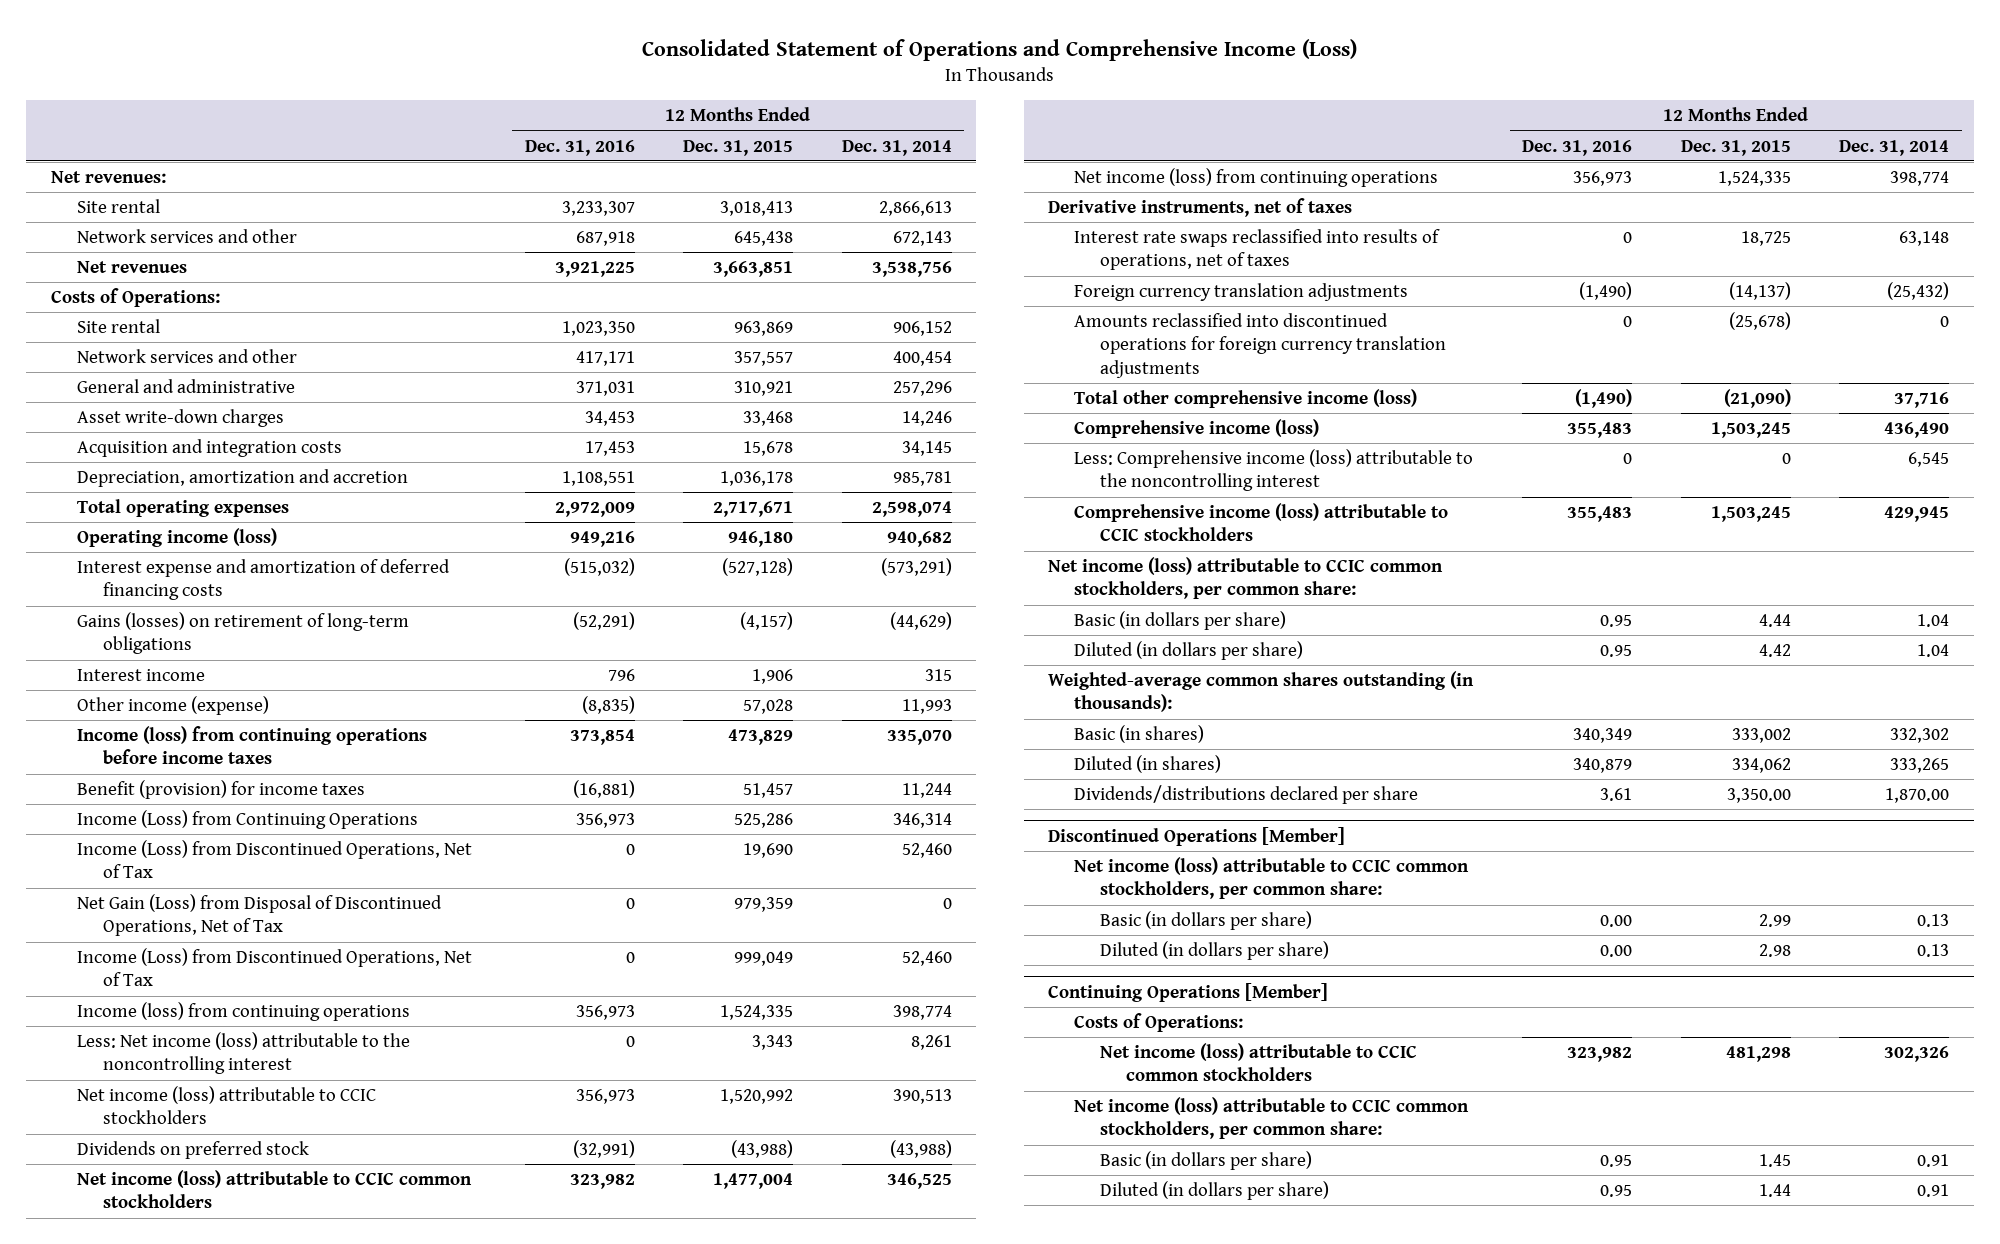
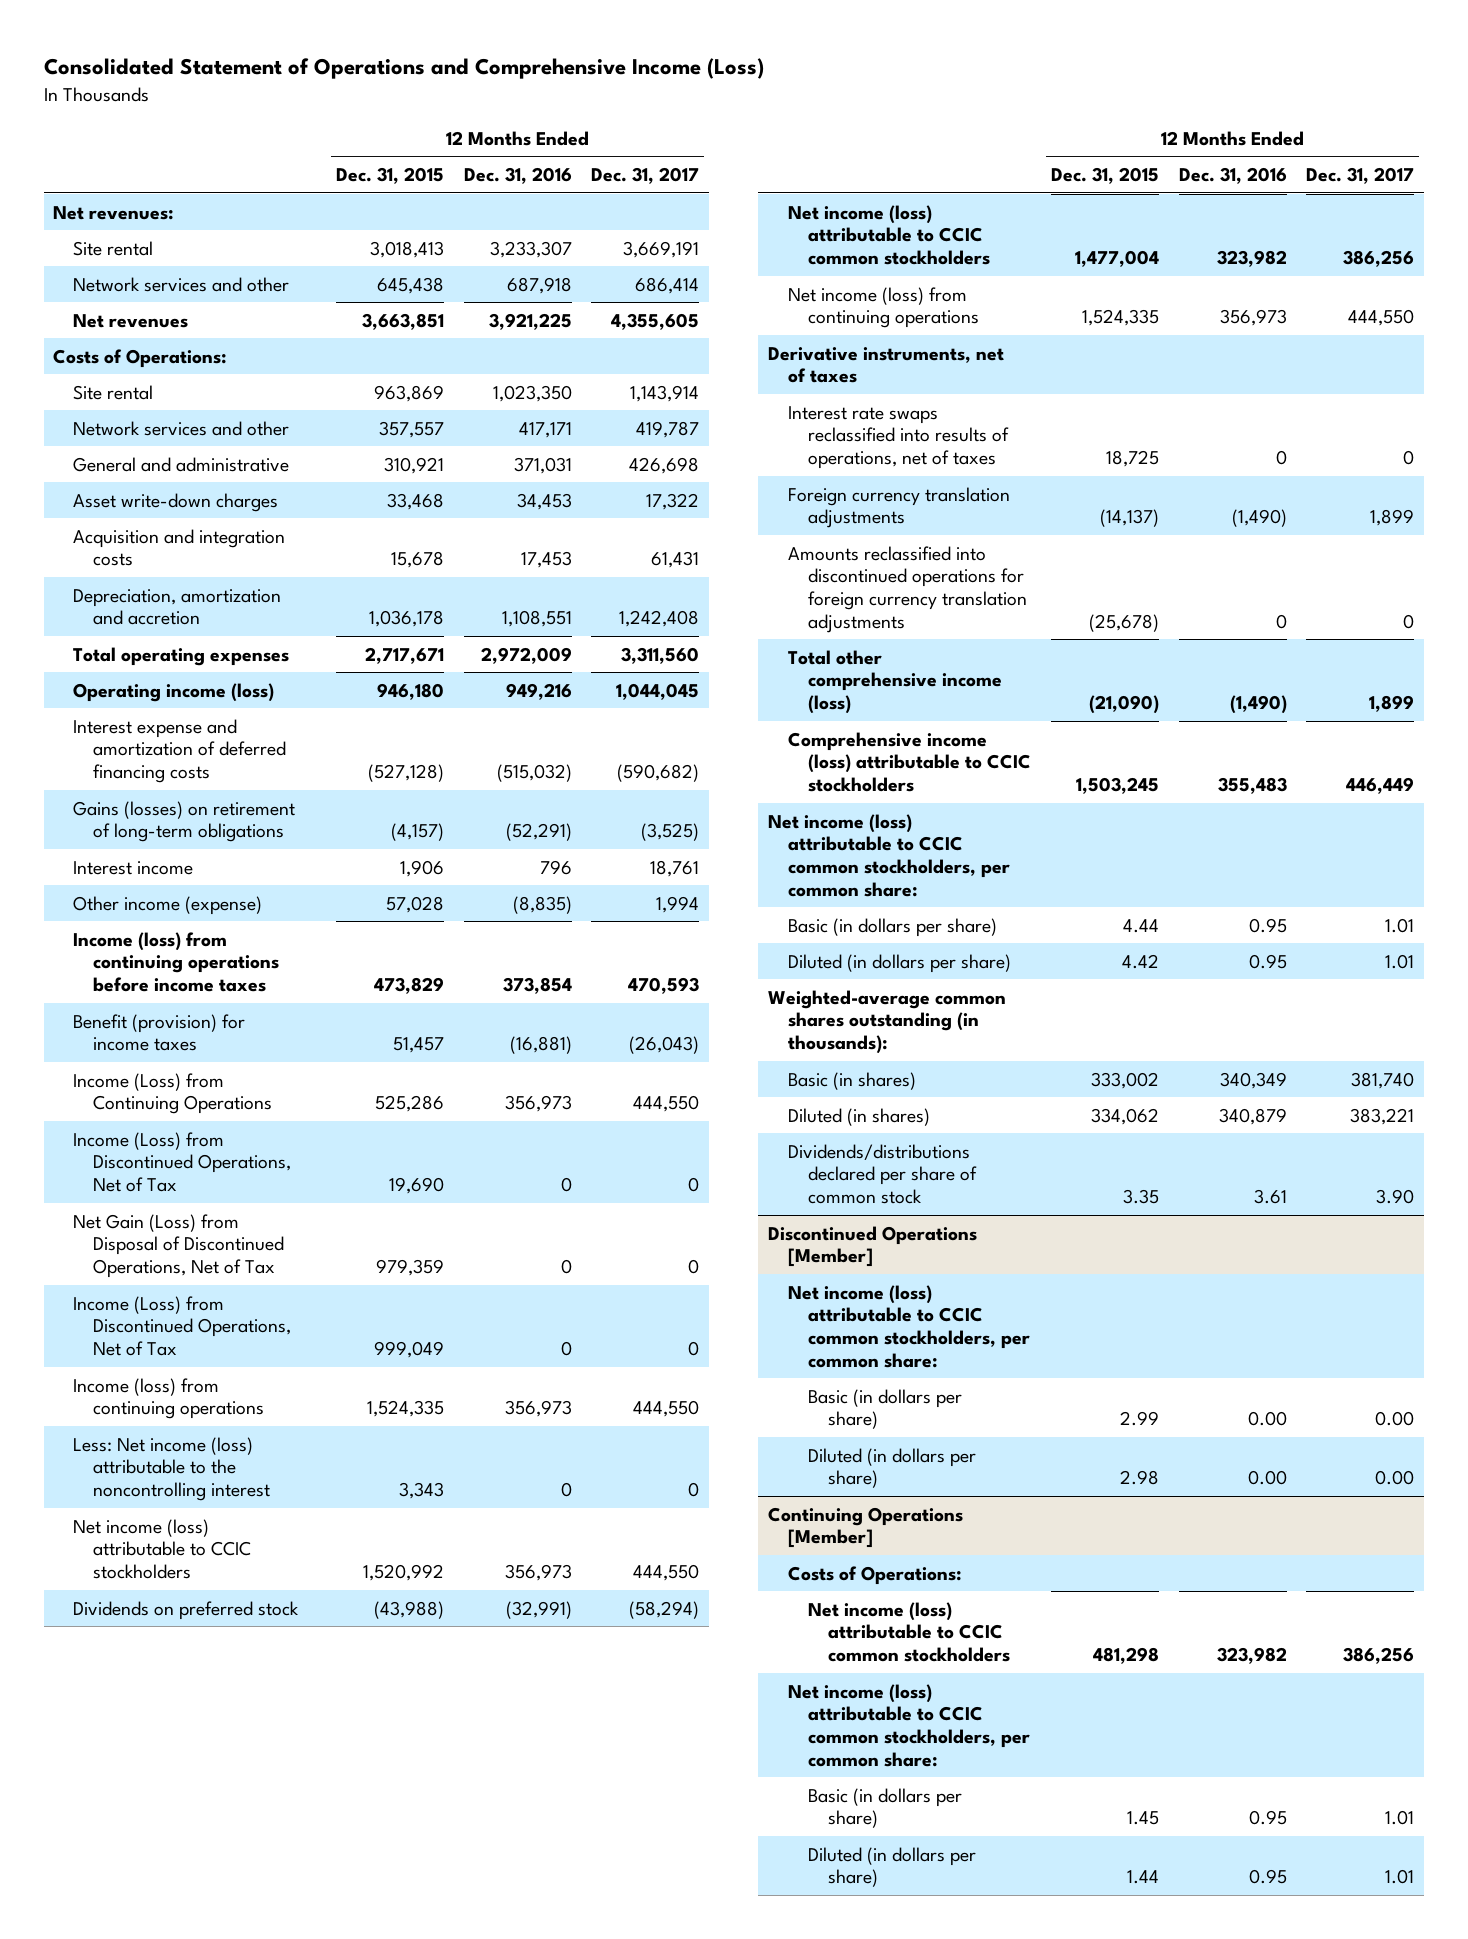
- | 12 Months Ended Dec. 31, 2016 | 12 Months Ended Dec. 31, 2015 | 12 Months Ended Dec. 31, 2014
+ | 12 Months Ended Dec. 31, 2015 | 12 Months Ended Dec. 31, 2016 | 12 Months Ended Dec. 31, 2017
- Comprehensive income (loss) | 355,483 | 1,503,245 | 436,490
- Less: Comprehensive income (loss) attributable to the noncontrolling interest | 0 | 0 | 6,545
- Dividends/distributions declared per share | 3.61 | 3,350.00 | 1,870.00
+ Dividends/distributions declared per share of common stock | 3.35 | 3.61 | 3.90

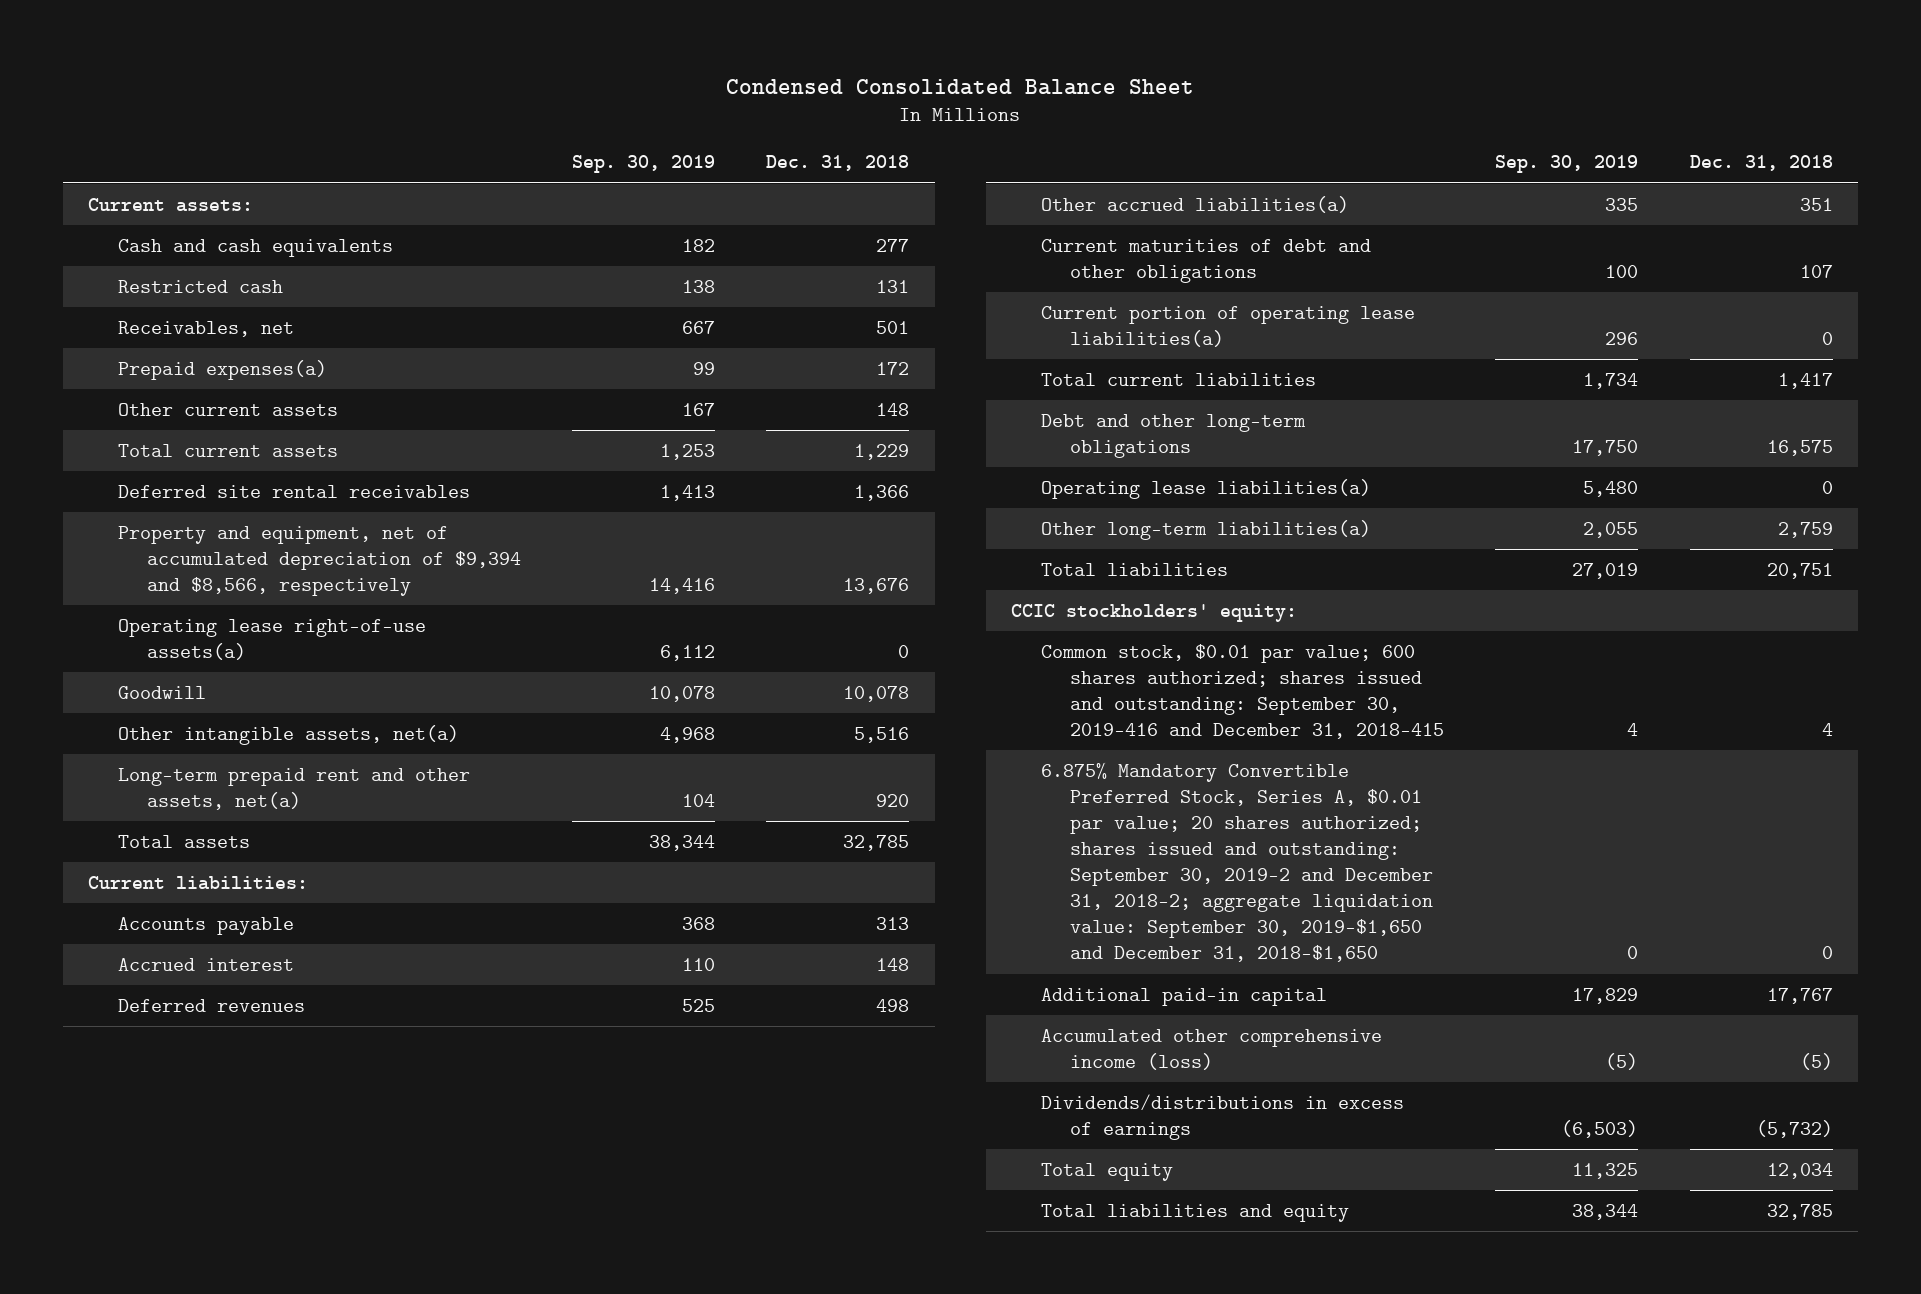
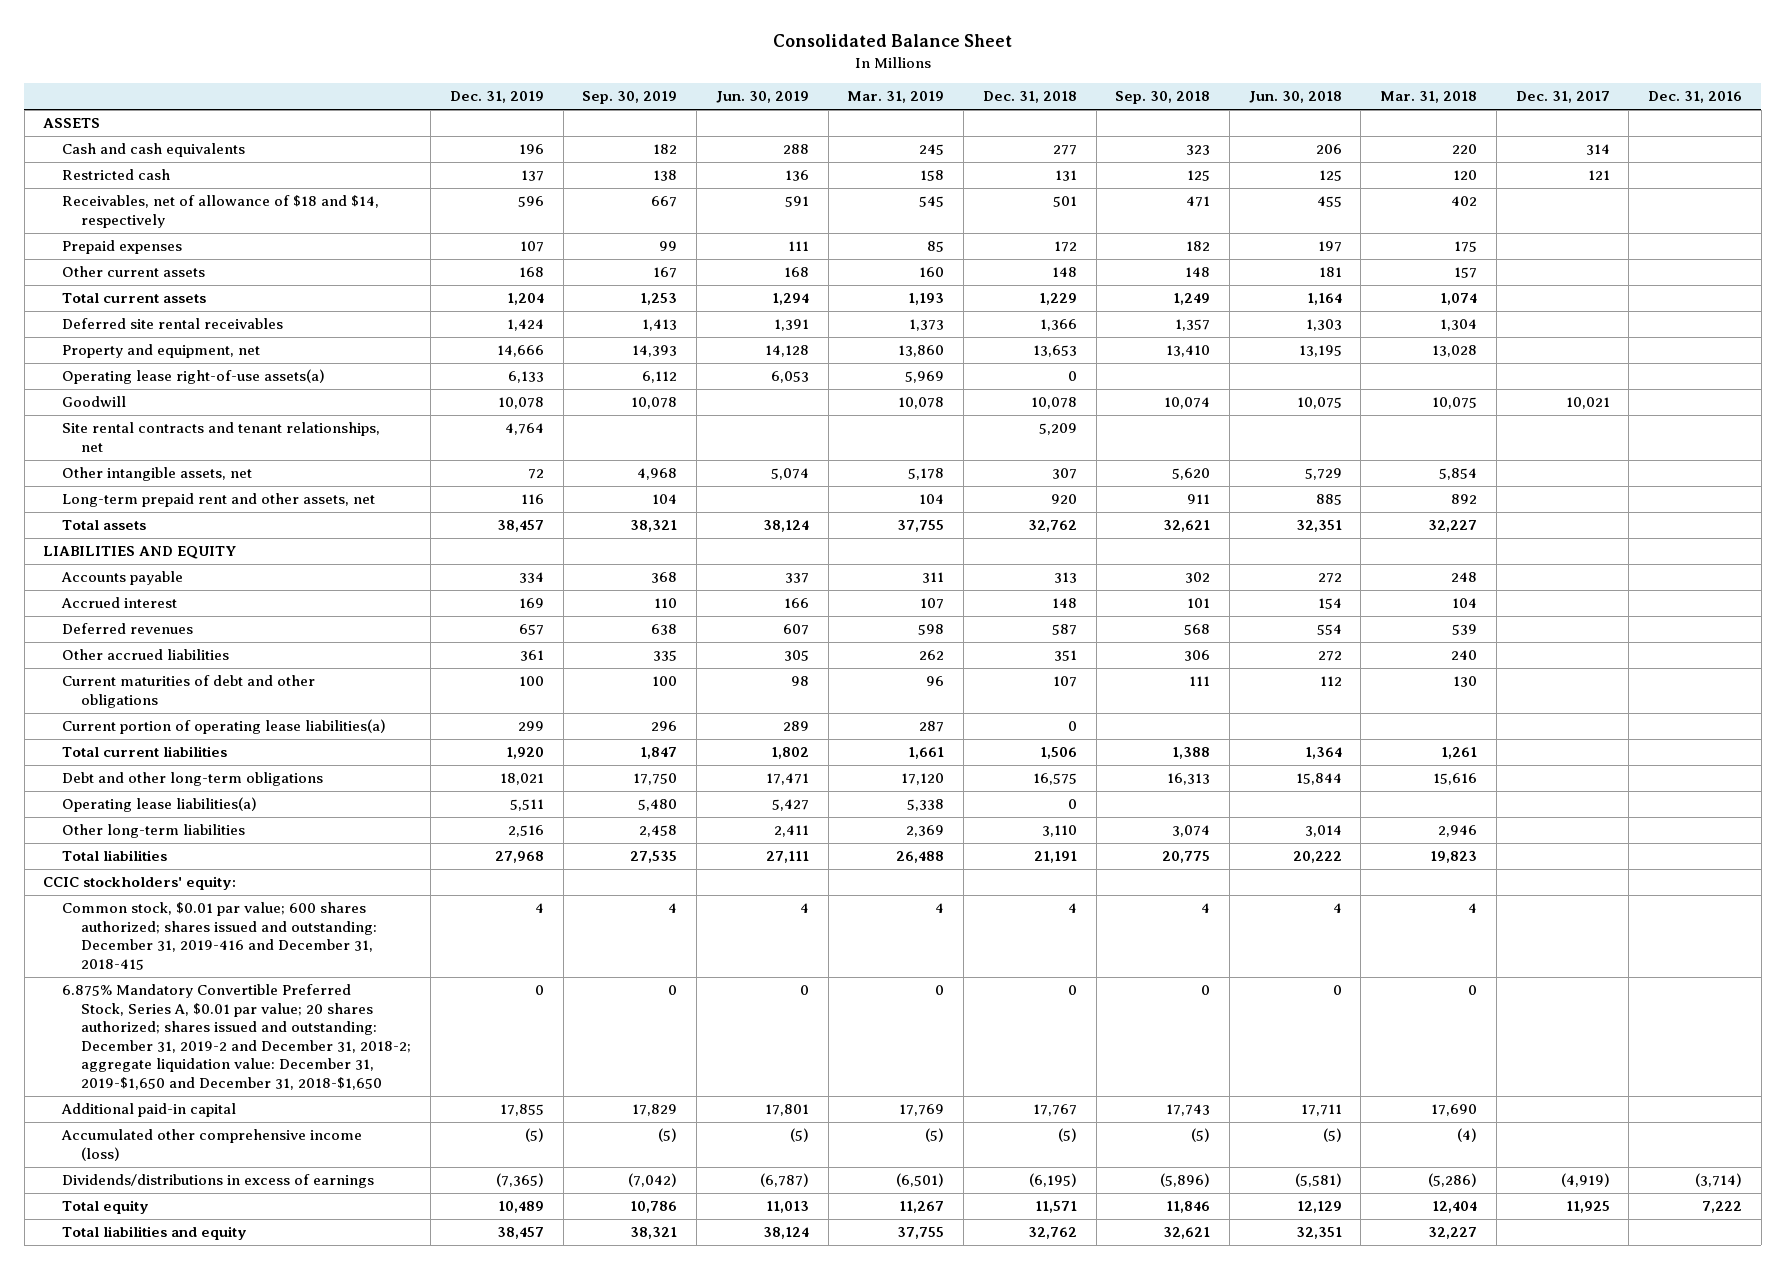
- Condensed Consolidated Balance Sheet
+ Consolidated Balance Sheet
- | Sep. 30, 2019 | Dec. 31, 2018
+ | Dec. 31, 2019 | Sep. 30, 2019 | Jun. 30, 2019 | Mar. 31, 2019 | Dec. 31, 2018 | Sep. 30, 2018 | Jun. 30, 2018 | Mar. 31, 2018 | Dec. 31, 2017 | Dec. 31, 2016
- Current assets:
+ ASSETS
- Receivables, net | 667 | 501
- Prepaid expenses(a) | 99 | 172
+ Receivables, net of allowance of $18 and $14, respectively | 596 | 667 | 591 | 545 | 501 | 471 | 455 | 402 | |
+ Prepaid expenses | 107 | 99 | 111 | 85 | 172 | 182 | 197 | 175 | |
- Property and equipment, net of accumulated depreciation of $9,394 and $8,566, respectively | 14,416 | 13,676
+ Property and equipment, net | 14,666 | 14,393 | 14,128 | 13,860 | 13,653 | 13,410 | 13,195 | 13,028 | |
- Other intangible assets, net(a) | 4,968 | 5,516
- Long-term prepaid rent and other assets, net(a) | 104 | 920
- Total assets | 38,344 | 32,785
- Current liabilities:
+ Site rental contracts and tenant relationships, net | 4,764 | | | | 5,209 | | | | |
+ Other intangible assets, net | 72 | 4,968 | 5,074 | 5,178 | 307 | 5,620 | 5,729 | 5,854 | |
+ Long-term prepaid rent and other assets, net | 116 | 104 | | 104 | 920 | 911 | 885 | 892 | |
+ Total assets | 38,457 | 38,321 | 38,124 | 37,755 | 32,762 | 32,621 | 32,351 | 32,227 | |
+ LIABILITIES AND EQUITY
- Deferred revenues | 525 | 498
- Other accrued liabilities(a) | 335 | 351
+ Deferred revenues | 657 | 638 | 607 | 598 | 587 | 568 | 554 | 539 | |
+ Other accrued liabilities | 361 | 335 | 305 | 262 | 351 | 306 | 272 | 240 | |
- Total current liabilities | 1,734 | 1,417
+ Total current liabilities | 1,920 | 1,847 | 1,802 | 1,661 | 1,506 | 1,388 | 1,364 | 1,261 | |
- Other long-term liabilities(a) | 2,055 | 2,759
- Total liabilities | 27,019 | 20,751
+ Other long-term liabilities | 2,516 | 2,458 | 2,411 | 2,369 | 3,110 | 3,074 | 3,014 | 2,946 | |
+ Total liabilities | 27,968 | 27,535 | 27,111 | 26,488 | 21,191 | 20,775 | 20,222 | 19,823 | |
- Common stock, $0.01 par value; 600 shares authorized; shares issued and outstanding: September 30, 2019-416 and December 31, 2018-415 | 4 | 4
- 6.875% Mandatory Convertible Preferred Stock, Series A, $0.01 par value; 20 shares authorized; shares issued and outstanding: September 30, 2019-2 and December 31, 2018-2; aggregate liquidation value: September 30, 2019-$1,650 and December 31, 2018-$1,650 | 0 | 0
+ Common stock, $0.01 par value; 600 shares authorized; shares issued and outstanding: December 31, 2019-416 and December 31, 2018-415 | 4 | 4 | 4 | 4 | 4 | 4 | 4 | 4 | |
+ 6.875% Mandatory Convertible Preferred Stock, Series A, $0.01 par value; 20 shares authorized; shares issued and outstanding: December 31, 2019-2 and December 31, 2018-2; aggregate liquidation value: December 31, 2019-$1,650 and December 31, 2018-$1,650 | 0 | 0 | 0 | 0 | 0 | 0 | 0 | 0 | |
- Dividends/distributions in excess of earnings | (6,503) | (5,732)
- Total equity | 11,325 | 12,034
- Total liabilities and equity | 38,344 | 32,785
+ Dividends/distributions in excess of earnings | (7,365) | (7,042) | (6,787) | (6,501) | (6,195) | (5,896) | (5,581) | (5,286) | (4,919) | (3,714)
+ Total equity | 10,489 | 10,786 | 11,013 | 11,267 | 11,571 | 11,846 | 12,129 | 12,404 | 11,925 | 7,222
+ Total liabilities and equity | 38,457 | 38,321 | 38,124 | 37,755 | 32,762 | 32,621 | 32,351 | 32,227 | |

